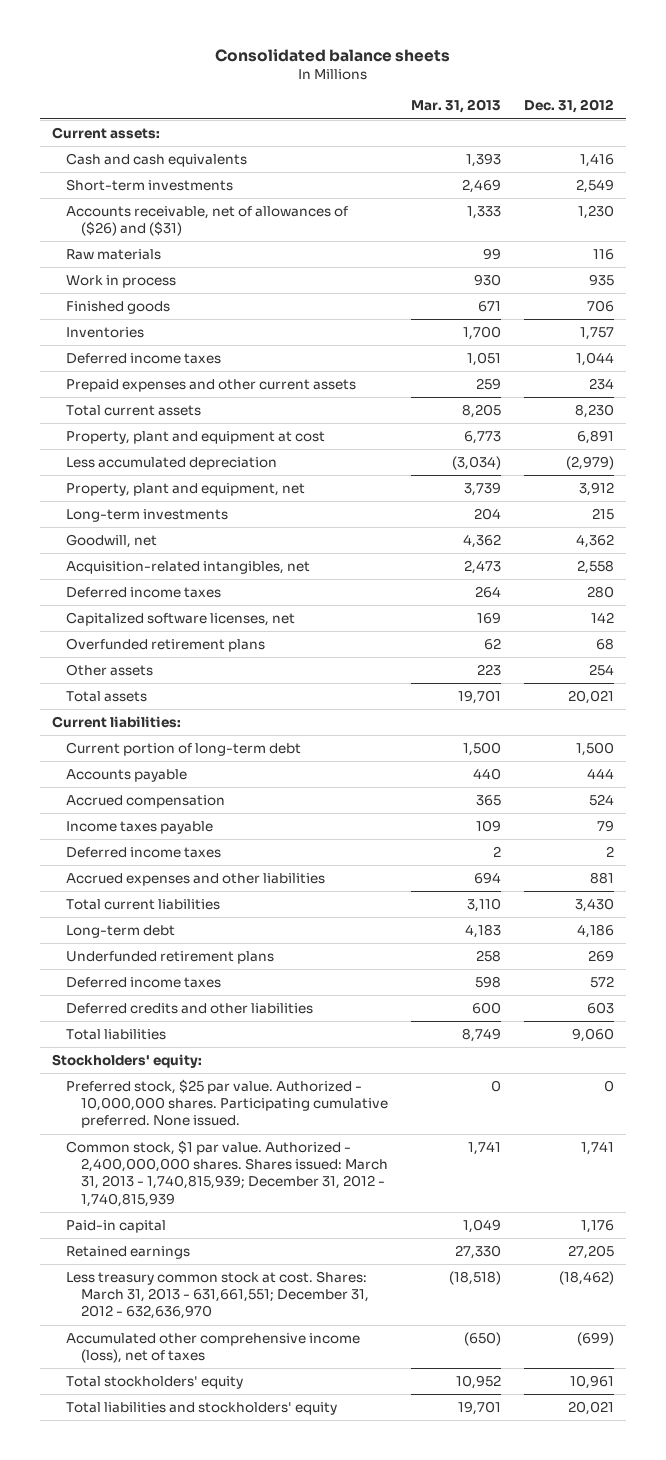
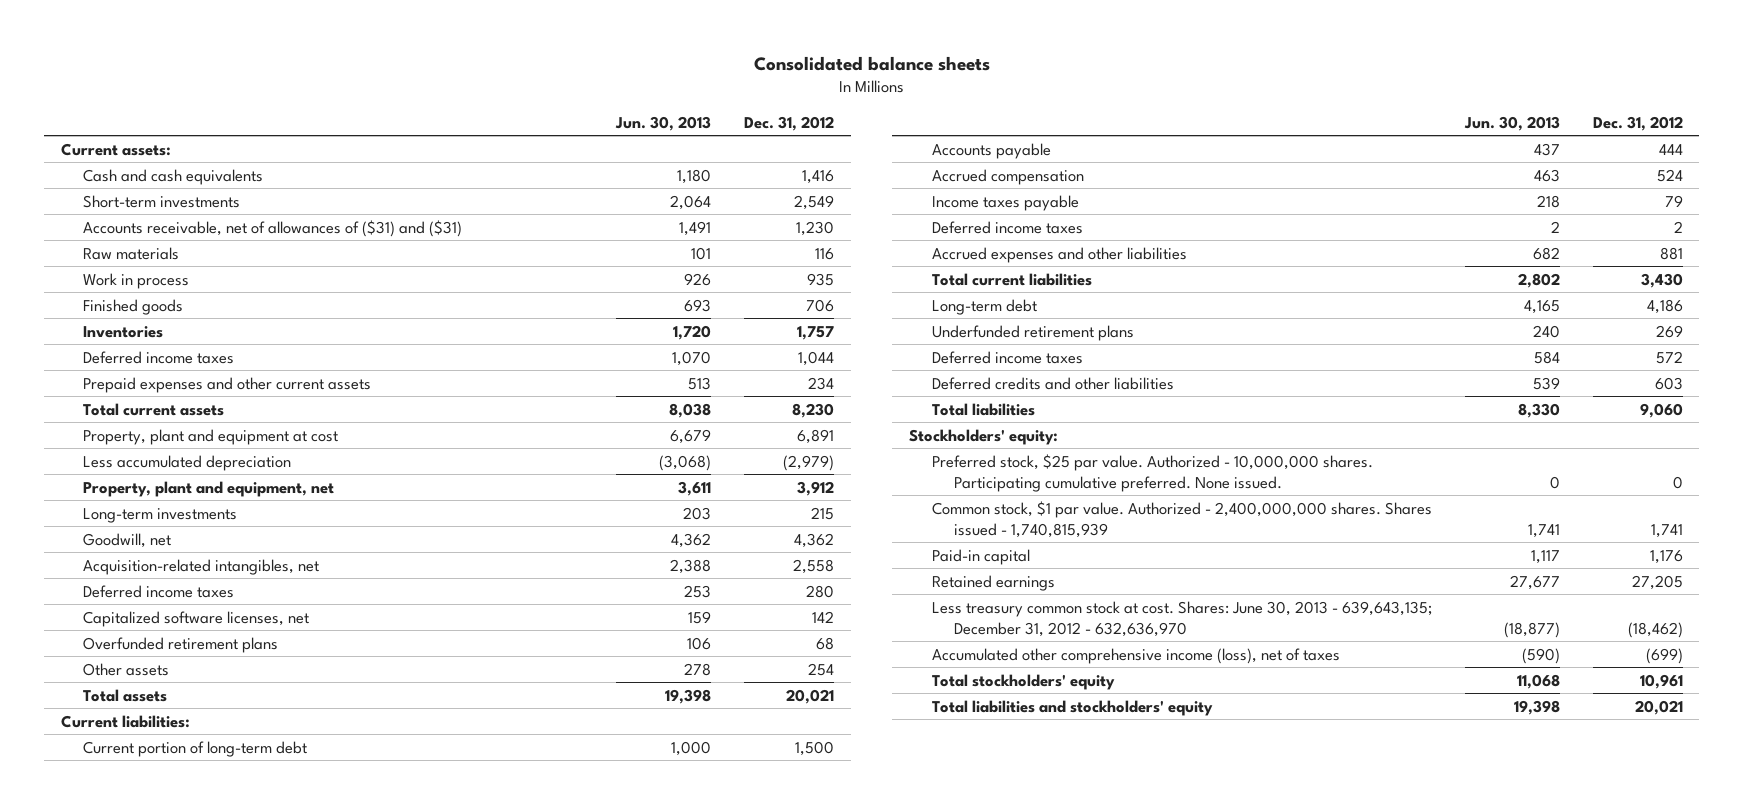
- | Mar. 31, 2013 | Dec. 31, 2012
+ | Jun. 30, 2013 | Dec. 31, 2012
- Accounts receivable, net of allowances of ($26) and ($31) | 1,333 | 1,230
+ Accounts receivable, net of allowances of ($31) and ($31) | 1,491 | 1,230
- Common stock, $1 par value. Authorized - 2,400,000,000 shares. Shares issued: March 31, 2013 - 1,740,815,939; December 31, 2012 - 1,740,815,939 | 1,741 | 1,741
+ Common stock, $1 par value. Authorized - 2,400,000,000 shares. Shares issued - 1,740,815,939 | 1,741 | 1,741
- Less treasury common stock at cost. Shares: March 31, 2013 - 631,661,551; December 31, 2012 - 632,636,970 | (18,518) | (18,462)
+ Less treasury common stock at cost. Shares: June 30, 2013 - 639,643,135; December 31, 2012 - 632,636,970 | (18,877) | (18,462)

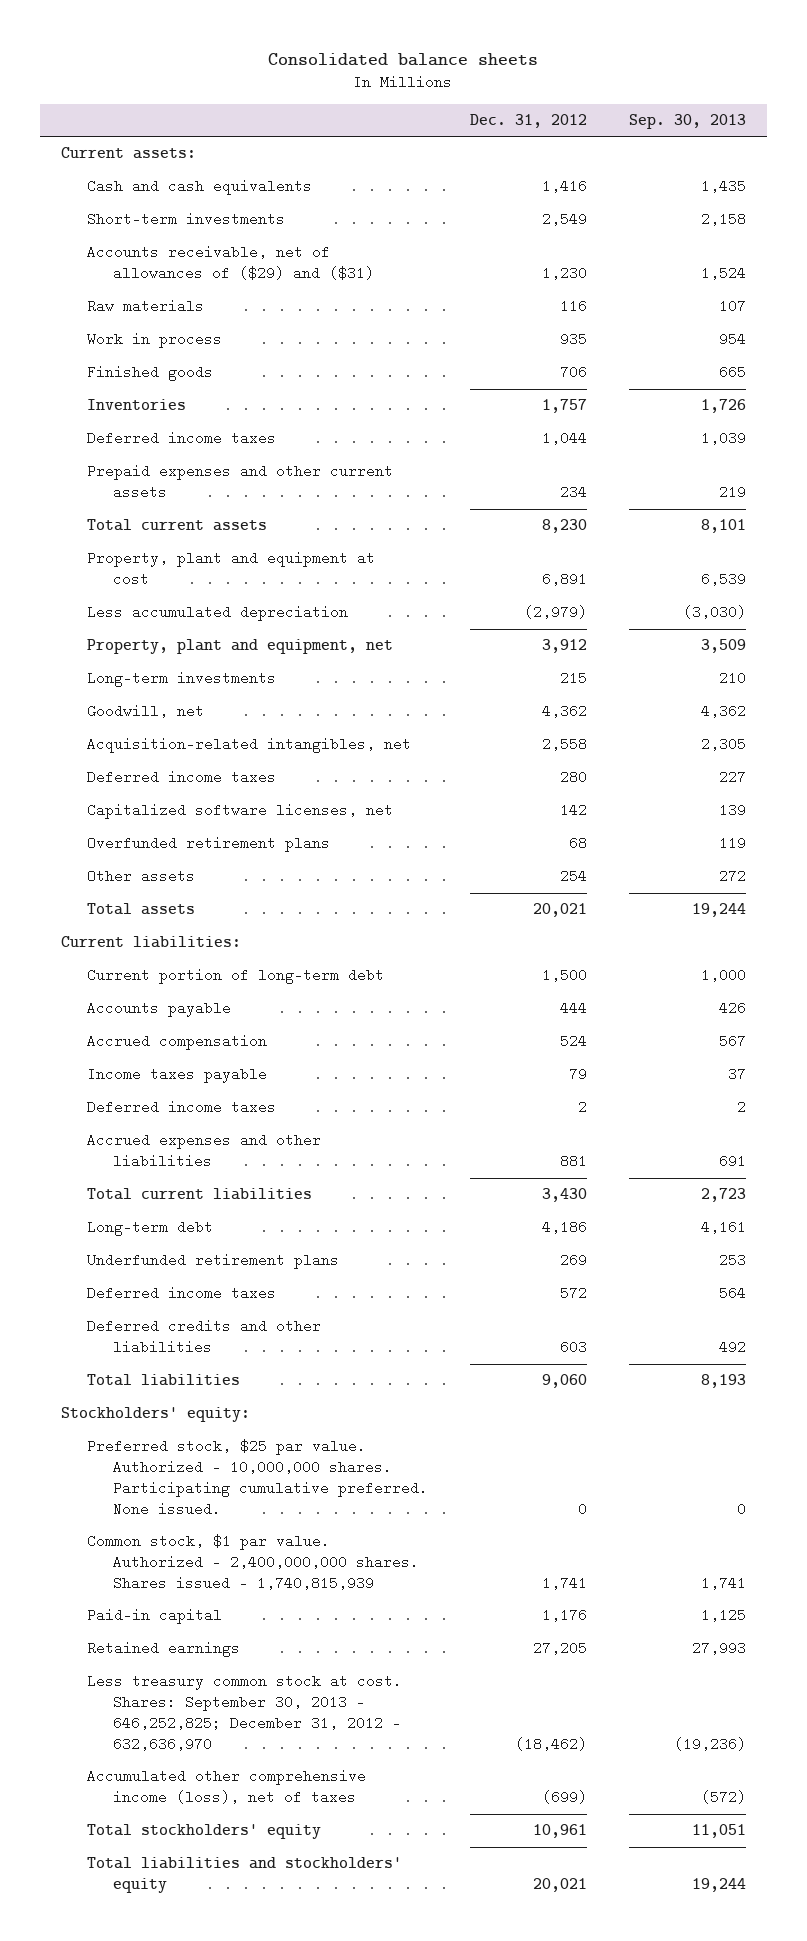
- | Jun. 30, 2013 | Dec. 31, 2012
+ | Dec. 31, 2012 | Sep. 30, 2013
- Accounts receivable, net of allowances of ($31) and ($31) | 1,491 | 1,230
+ Accounts receivable, net of allowances of ($29) and ($31) | 1,230 | 1,524
- Less treasury common stock at cost. Shares: June 30, 2013 - 639,643,135; December 31, 2012 - 632,636,970 | (18,877) | (18,462)
+ Less treasury common stock at cost. Shares: September 30, 2013 - 646,252,825; December 31, 2012 - 632,636,970 | (18,462) | (19,236)

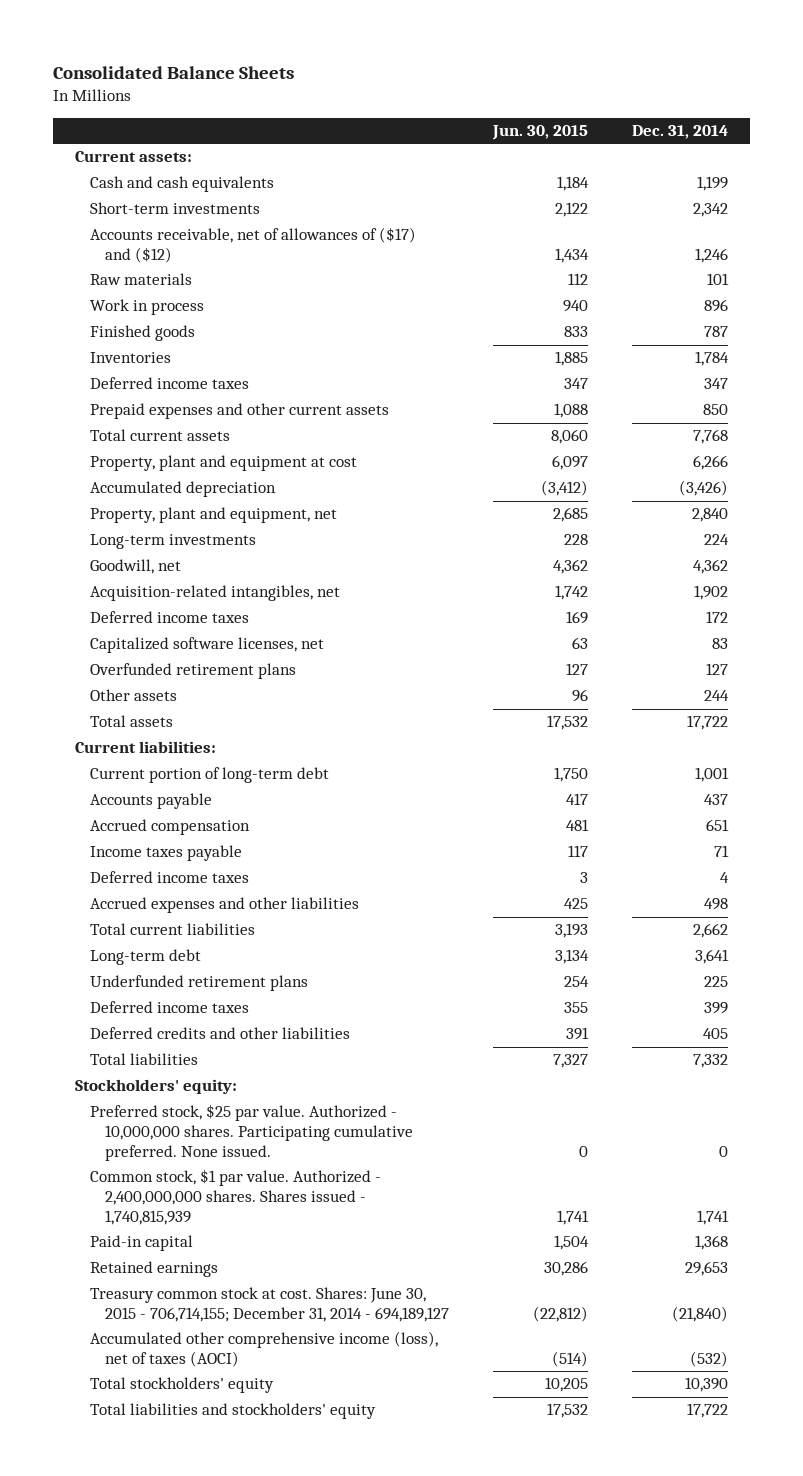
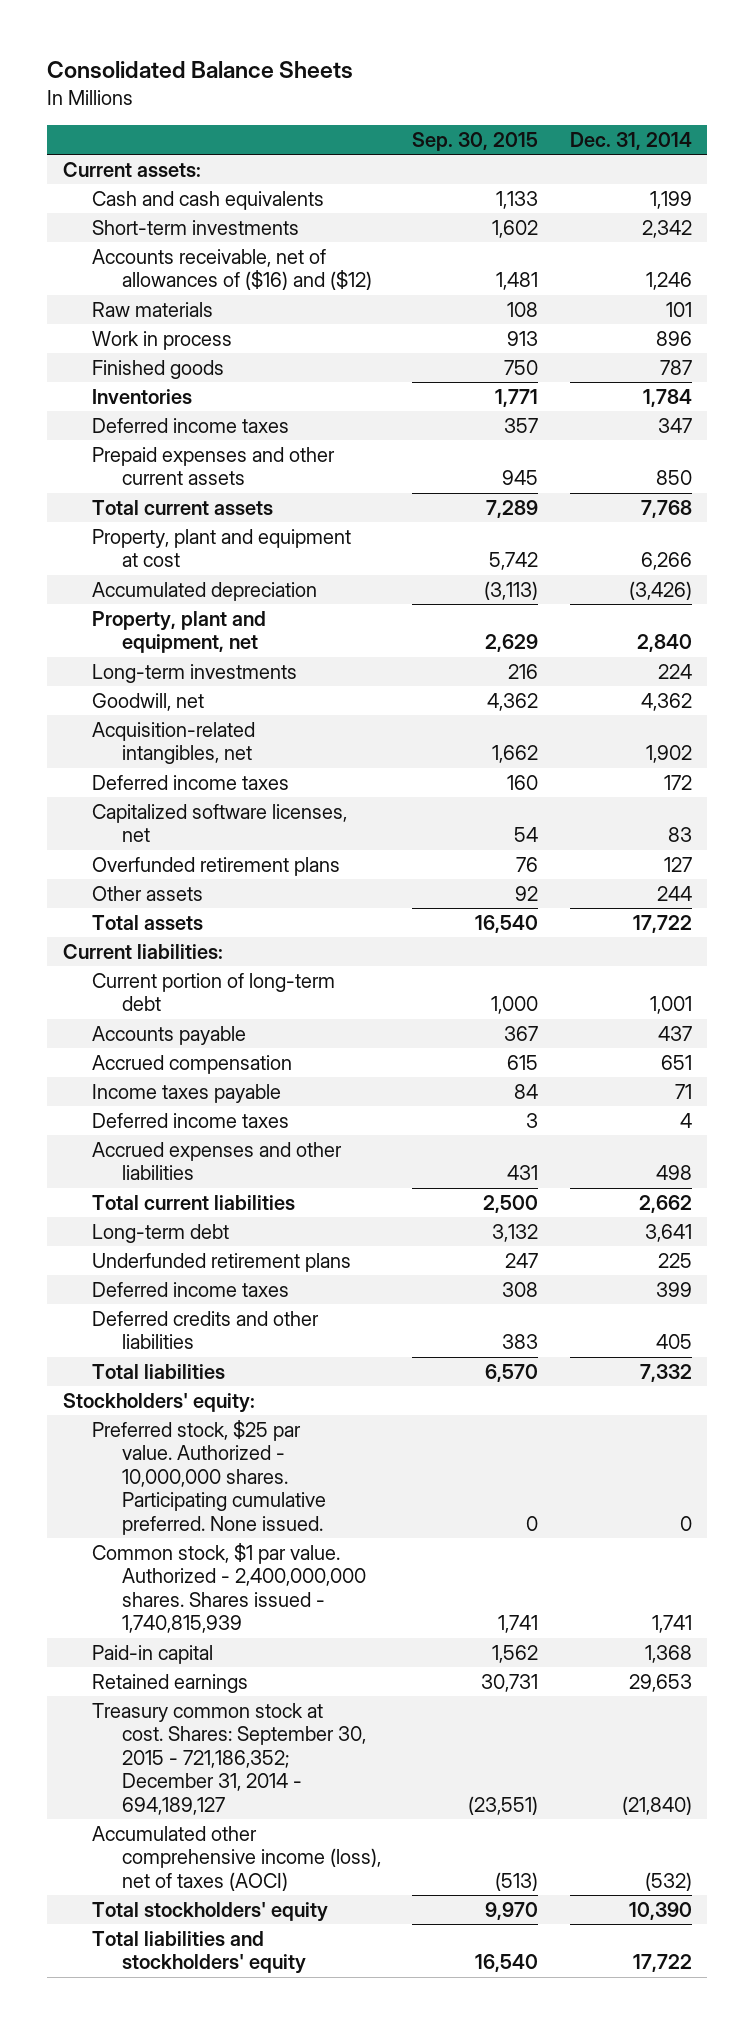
- | Jun. 30, 2015 | Dec. 31, 2014
+ | Sep. 30, 2015 | Dec. 31, 2014
- Accounts receivable, net of allowances of ($17) and ($12) | 1,434 | 1,246
+ Accounts receivable, net of allowances of ($16) and ($12) | 1,481 | 1,246
- Treasury common stock at cost. Shares: June 30, 2015 - 706,714,155; December 31, 2014 - 694,189,127 | (22,812) | (21,840)
+ Treasury common stock at cost. Shares: September 30, 2015 - 721,186,352; December 31, 2014 - 694,189,127 | (23,551) | (21,840)

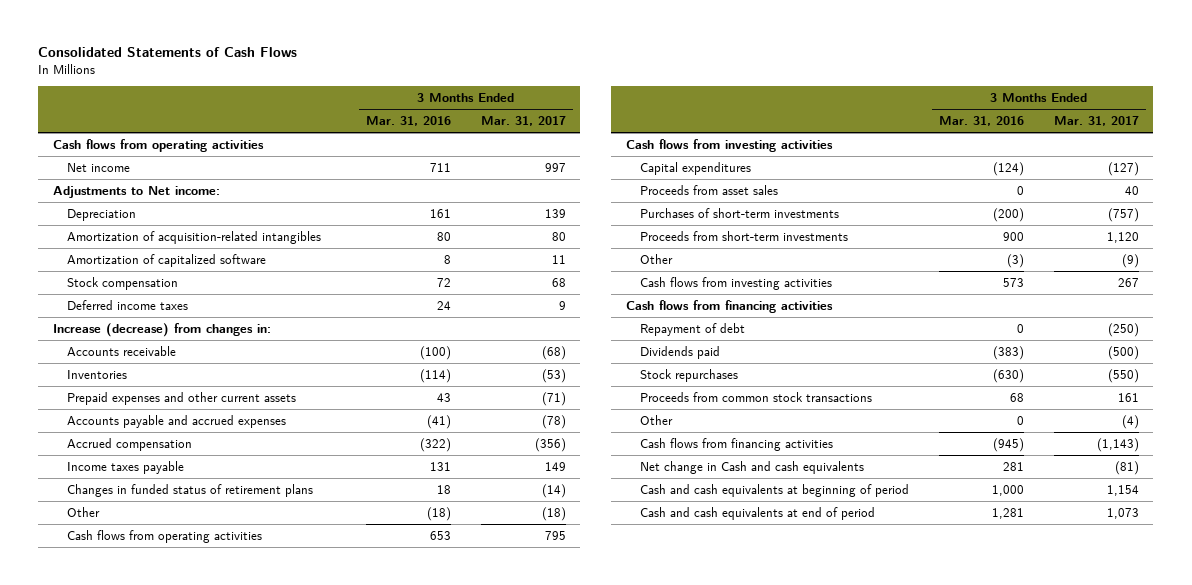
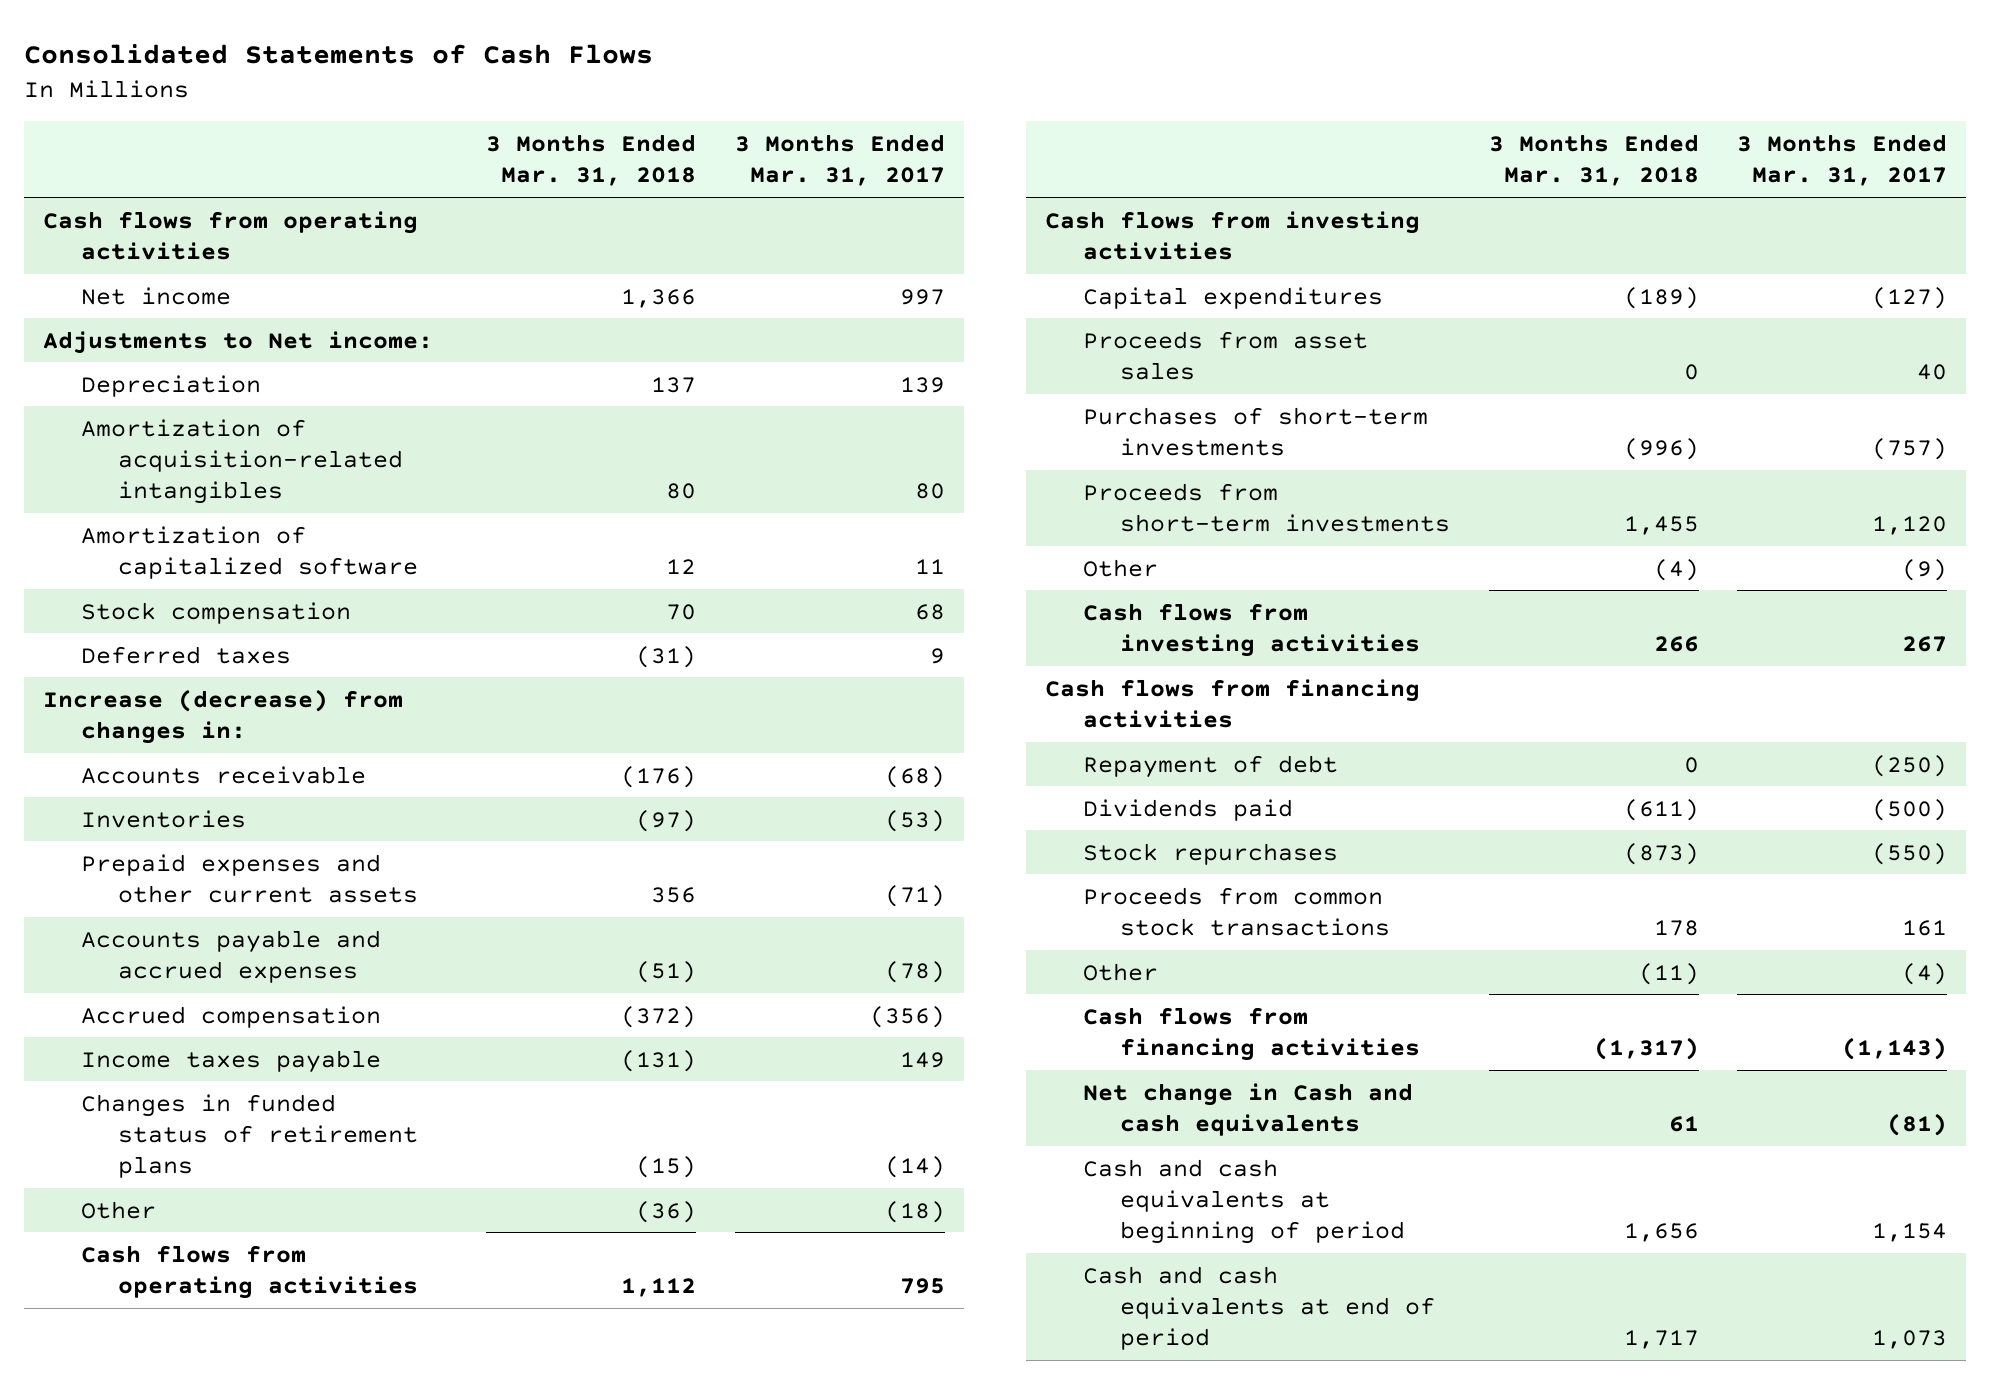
- | 3 Months Ended Mar. 31, 2016 | 3 Months Ended Mar. 31, 2017
+ | 3 Months Ended Mar. 31, 2018 | 3 Months Ended Mar. 31, 2017
- Deferred income taxes | 24 | 9
+ Deferred taxes | (31) | 9

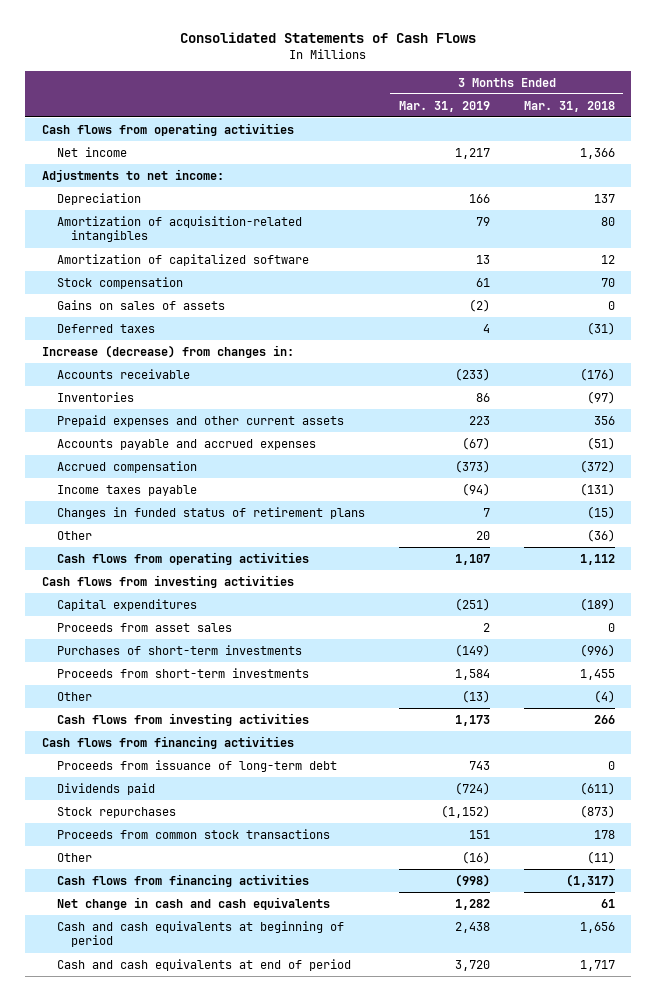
- | 3 Months Ended Mar. 31, 2018 | 3 Months Ended Mar. 31, 2017
+ | 3 Months Ended Mar. 31, 2019 | 3 Months Ended Mar. 31, 2018
- Adjustments to Net income:
+ Adjustments to net income:
+ Gains on sales of assets | (2) | 0
- Repayment of debt | 0 | (250)
+ Proceeds from issuance of long-term debt | 743 | 0
- Net change in Cash and cash equivalents | 61 | (81)
+ Net change in cash and cash equivalents | 1,282 | 61

